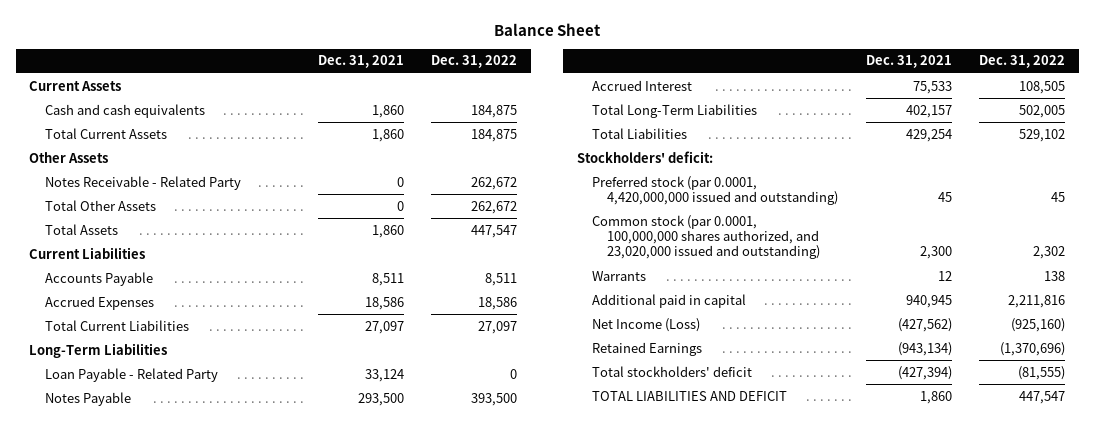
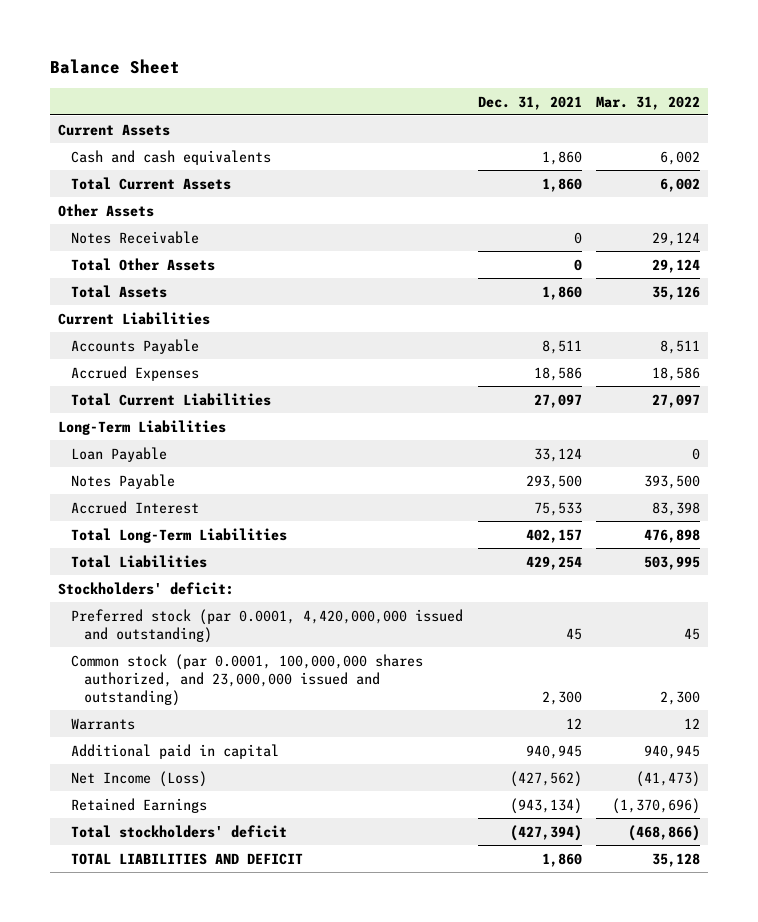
- | Dec. 31, 2021 | Dec. 31, 2022
+ | Dec. 31, 2021 | Mar. 31, 2022
- Notes Receivable - Related Party | 0 | 262,672
+ Notes Receivable | 0 | 29,124
- Loan Payable - Related Party | 33,124 | 0
+ Loan Payable | 33,124 | 0
- Common stock (par 0.0001, 100,000,000 shares authorized, and 23,020,000 issued and outstanding) | 2,300 | 2,302
+ Common stock (par 0.0001, 100,000,000 shares authorized, and 23,000,000 issued and outstanding) | 2,300 | 2,300

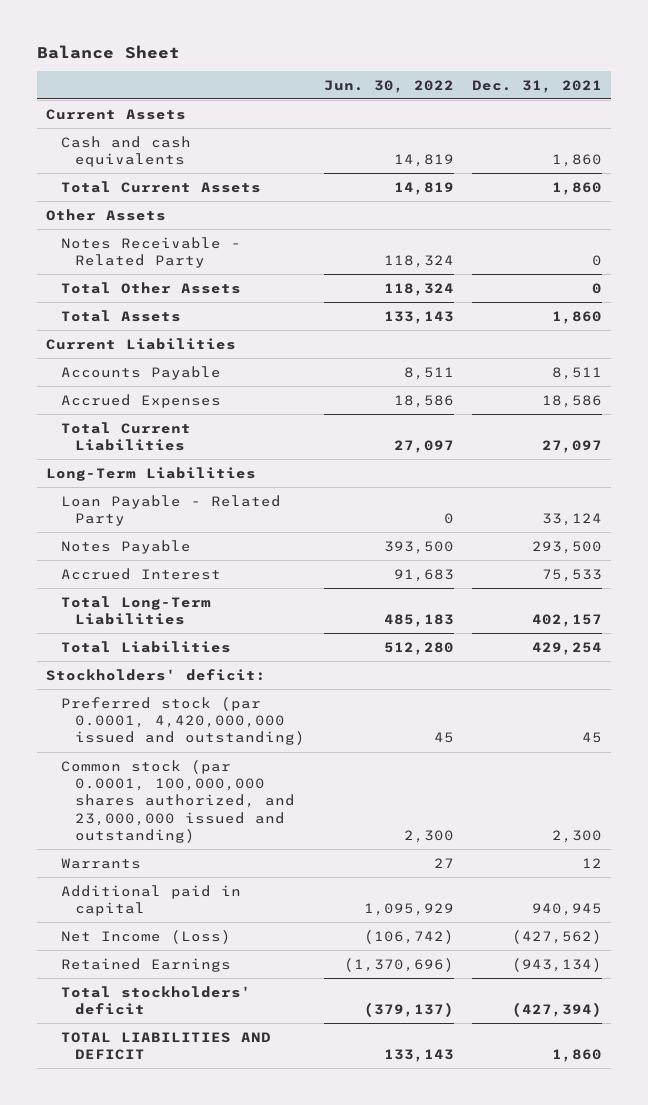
- | Dec. 31, 2021 | Mar. 31, 2022
+ | Jun. 30, 2022 | Dec. 31, 2021
- Notes Receivable | 0 | 29,124
+ Notes Receivable - Related Party | 118,324 | 0
- Loan Payable | 33,124 | 0
+ Loan Payable - Related Party | 0 | 33,124

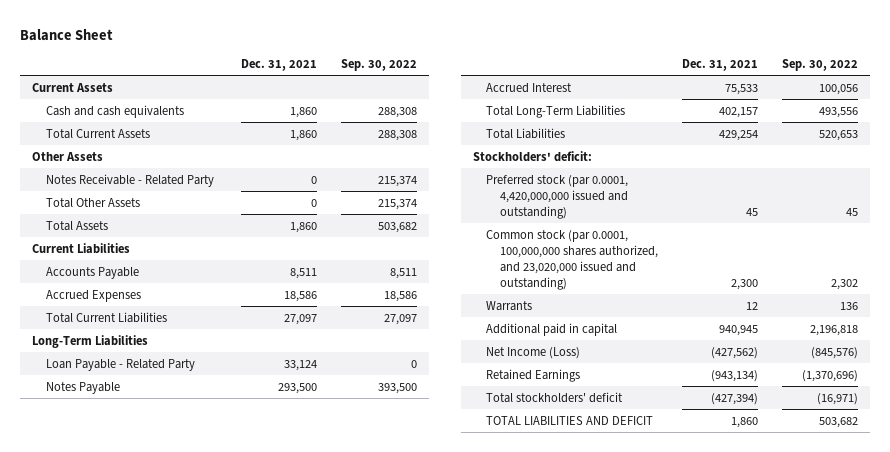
- | Jun. 30, 2022 | Dec. 31, 2021
+ | Dec. 31, 2021 | Sep. 30, 2022
- Common stock (par 0.0001, 100,000,000 shares authorized, and 23,000,000 issued and outstanding) | 2,300 | 2,300
+ Common stock (par 0.0001, 100,000,000 shares authorized, and 23,020,000 issued and outstanding) | 2,300 | 2,302

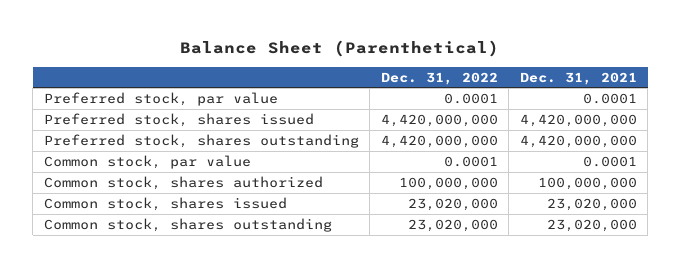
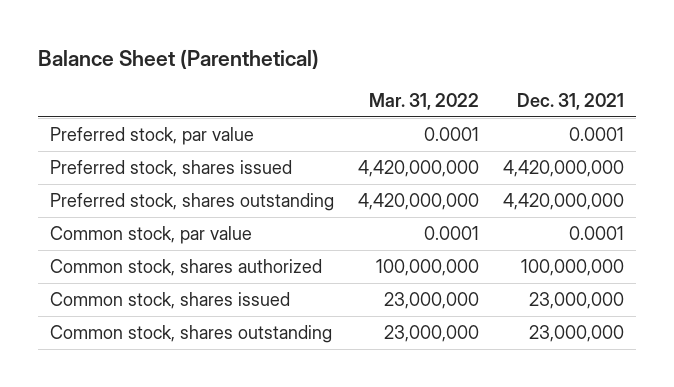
- | Dec. 31, 2022 | Dec. 31, 2021
+ | Mar. 31, 2022 | Dec. 31, 2021
- Common stock, shares issued | 23,020,000 | 23,020,000
- Common stock, shares outstanding | 23,020,000 | 23,020,000
+ Common stock, shares issued | 23,000,000 | 23,000,000
+ Common stock, shares outstanding | 23,000,000 | 23,000,000

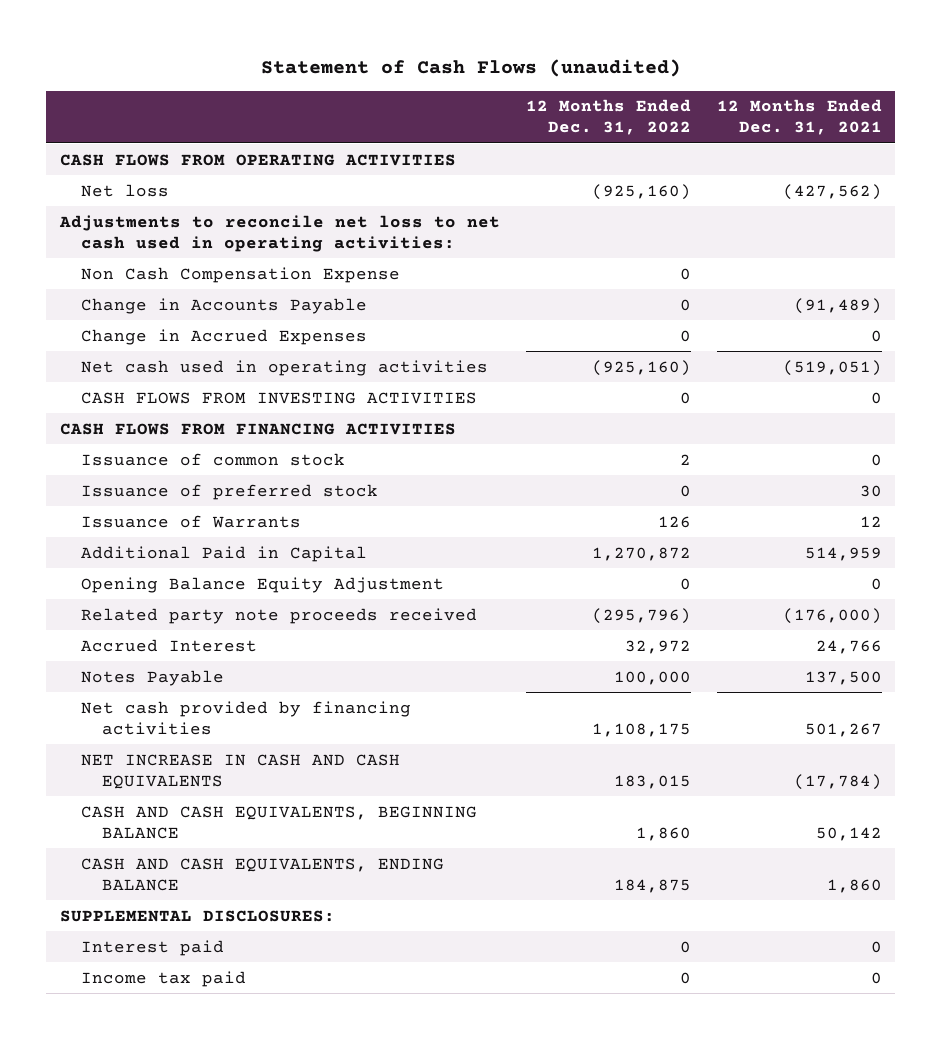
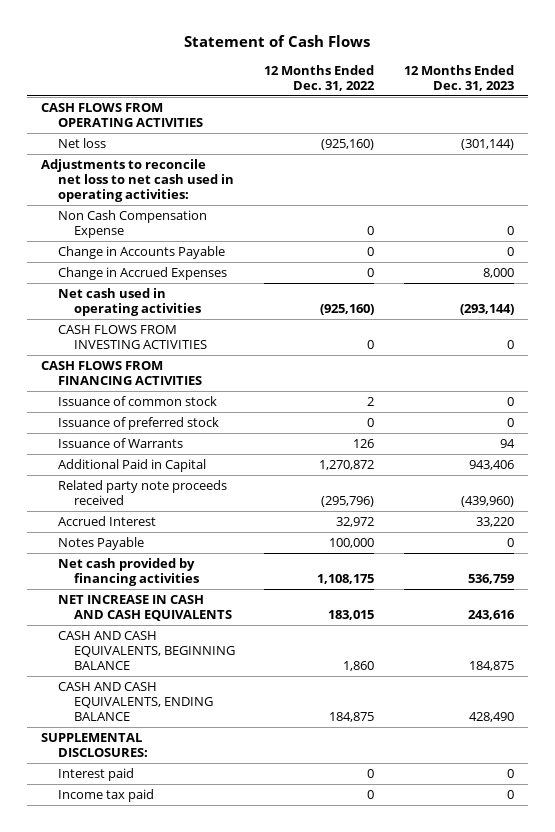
- Statement of Cash Flows (unaudited)
+ Statement of Cash Flows
- | 12 Months Ended Dec. 31, 2022 | 12 Months Ended Dec. 31, 2021
+ | 12 Months Ended Dec. 31, 2022 | 12 Months Ended Dec. 31, 2023
- Opening Balance Equity Adjustment | 0 | 0

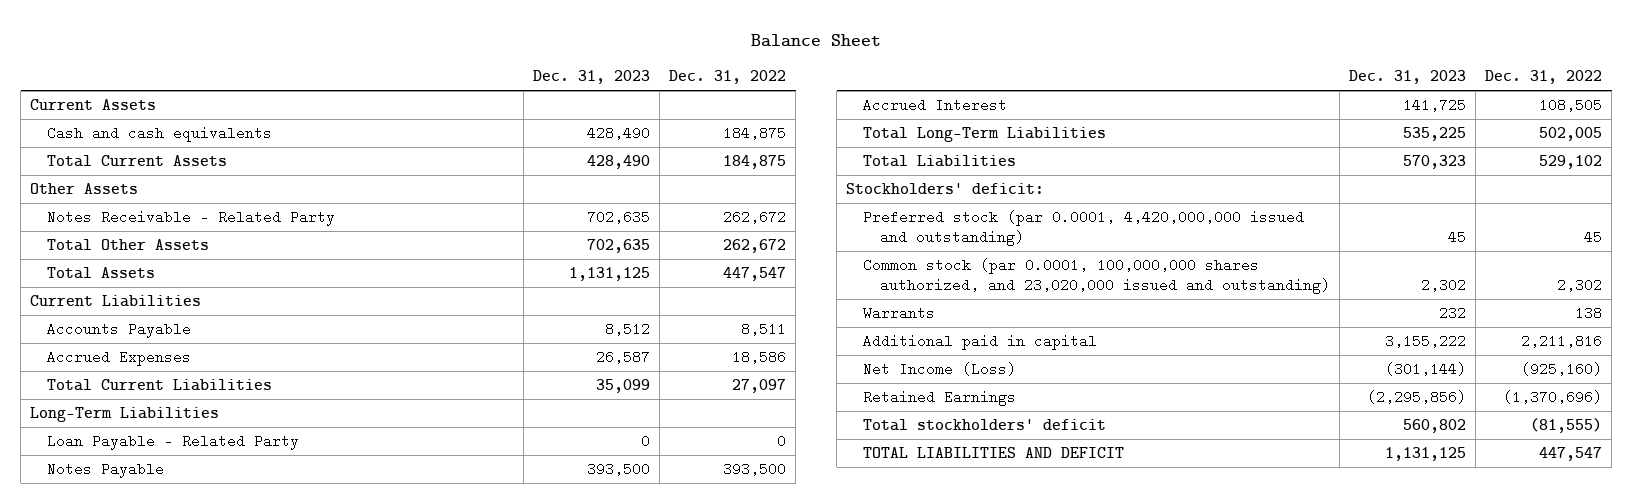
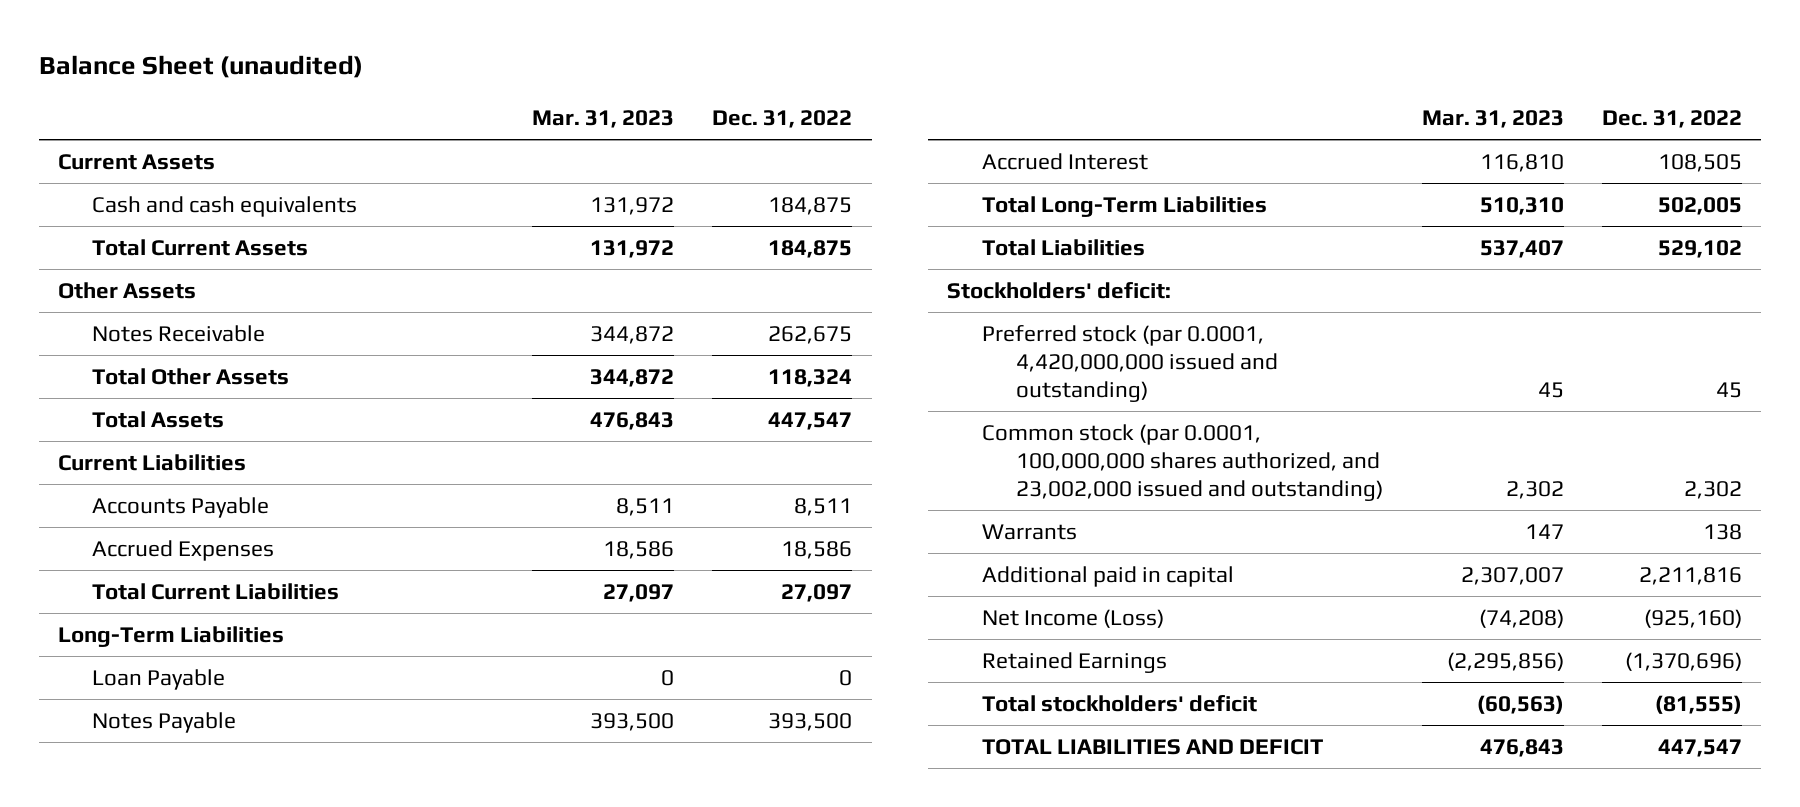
- Balance Sheet
+ Balance Sheet (unaudited)
- | Dec. 31, 2023 | Dec. 31, 2022
+ | Mar. 31, 2023 | Dec. 31, 2022
- Notes Receivable - Related Party | 702,635 | 262,672
- Total Other Assets | 702,635 | 262,672
+ Notes Receivable | 344,872 | 262,675
+ Total Other Assets | 344,872 | 118,324
- Loan Payable - Related Party | 0 | 0
+ Loan Payable | 0 | 0
- Common stock (par 0.0001, 100,000,000 shares authorized, and 23,020,000 issued and outstanding) | 2,302 | 2,302
+ Common stock (par 0.0001, 100,000,000 shares authorized, and 23,002,000 issued and outstanding) | 2,302 | 2,302

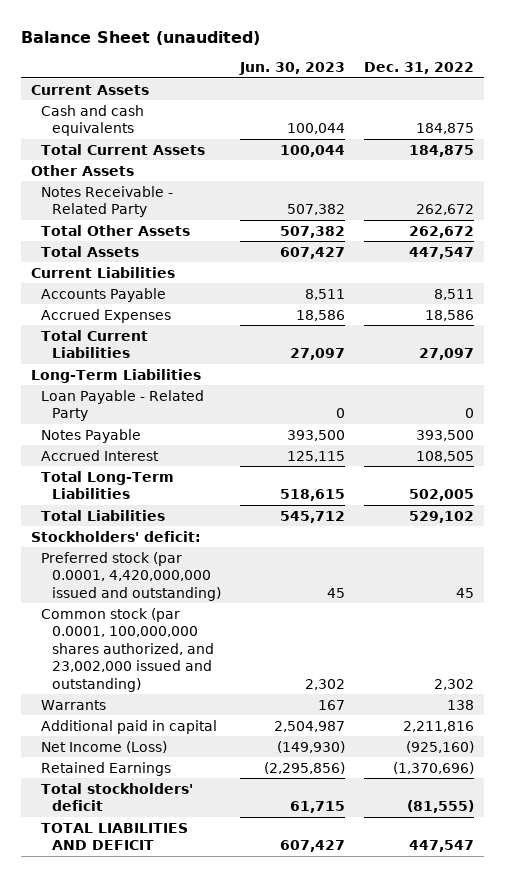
- | Mar. 31, 2023 | Dec. 31, 2022
+ | Jun. 30, 2023 | Dec. 31, 2022
- Notes Receivable | 344,872 | 262,675
- Total Other Assets | 344,872 | 118,324
+ Notes Receivable - Related Party | 507,382 | 262,672
+ Total Other Assets | 507,382 | 262,672
- Loan Payable | 0 | 0
+ Loan Payable - Related Party | 0 | 0

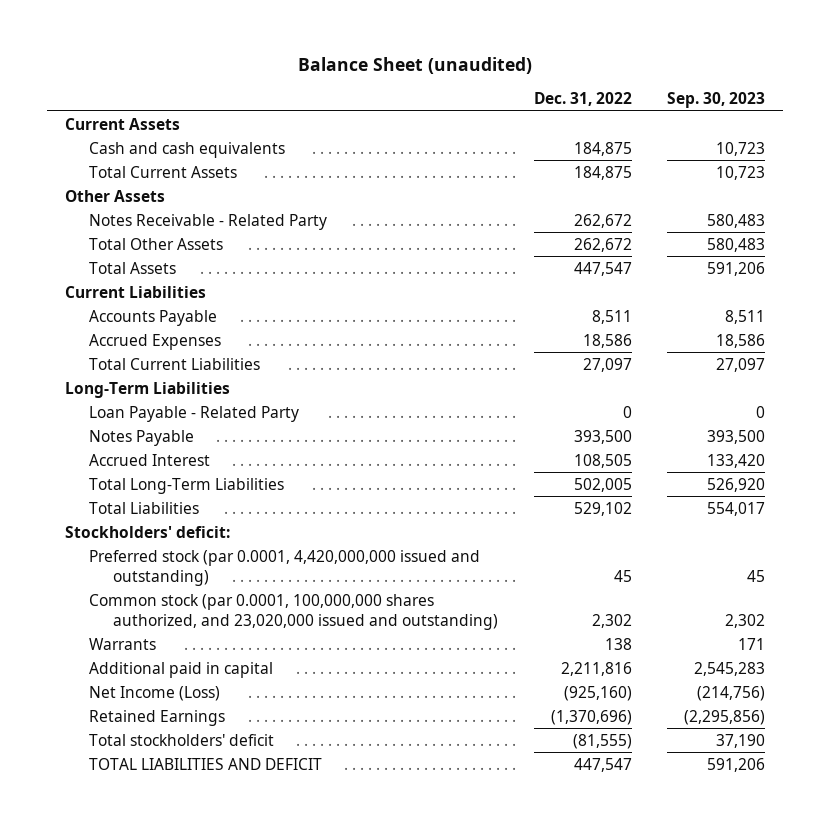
- | Jun. 30, 2023 | Dec. 31, 2022
+ | Dec. 31, 2022 | Sep. 30, 2023
- Common stock (par 0.0001, 100,000,000 shares authorized, and 23,002,000 issued and outstanding) | 2,302 | 2,302
+ Common stock (par 0.0001, 100,000,000 shares authorized, and 23,020,000 issued and outstanding) | 2,302 | 2,302

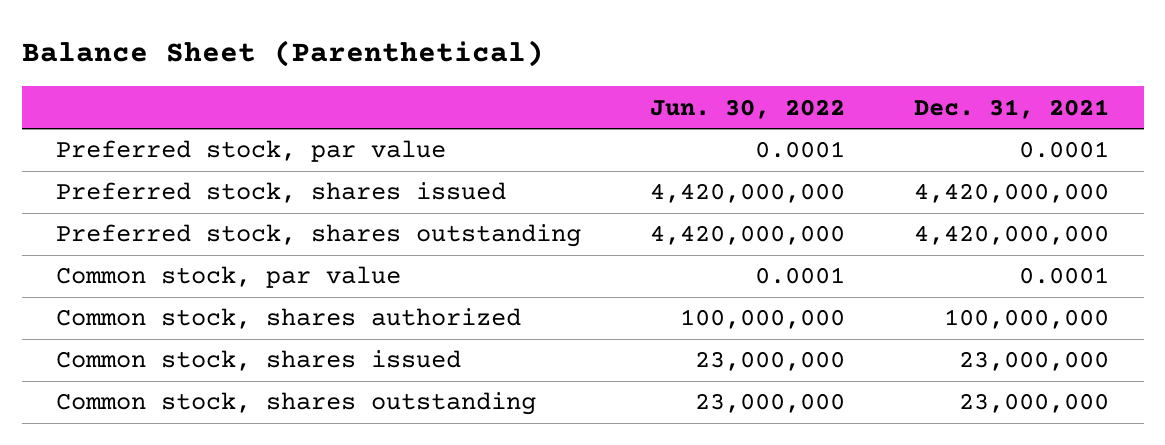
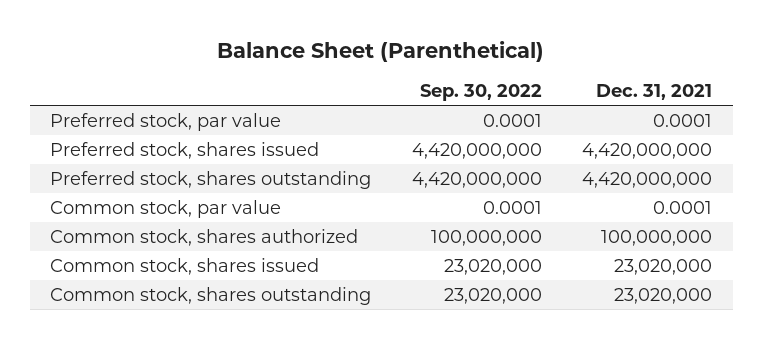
- | Jun. 30, 2022 | Dec. 31, 2021
+ | Sep. 30, 2022 | Dec. 31, 2021
- Common stock, shares issued | 23,000,000 | 23,000,000
- Common stock, shares outstanding | 23,000,000 | 23,000,000
+ Common stock, shares issued | 23,020,000 | 23,020,000
+ Common stock, shares outstanding | 23,020,000 | 23,020,000

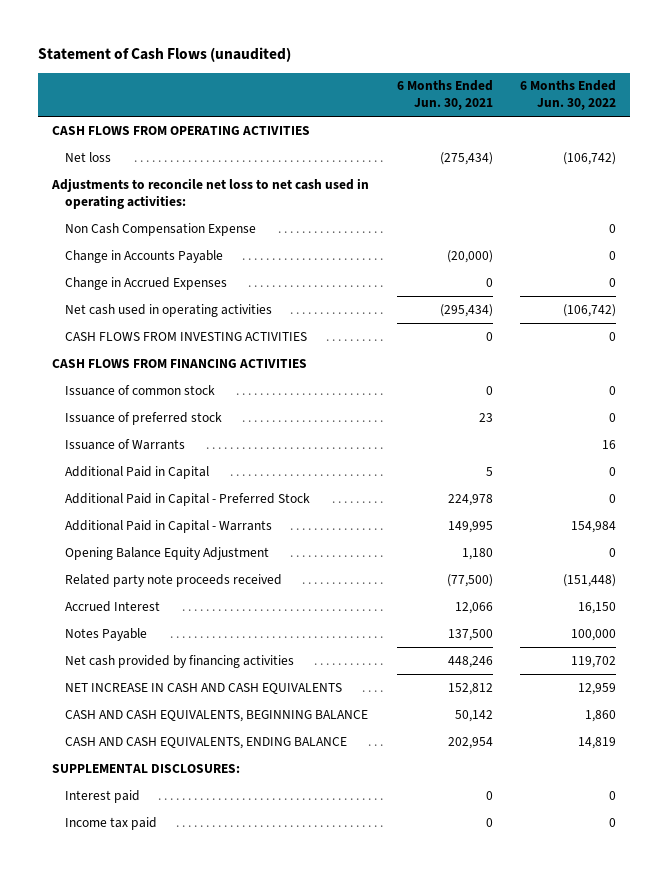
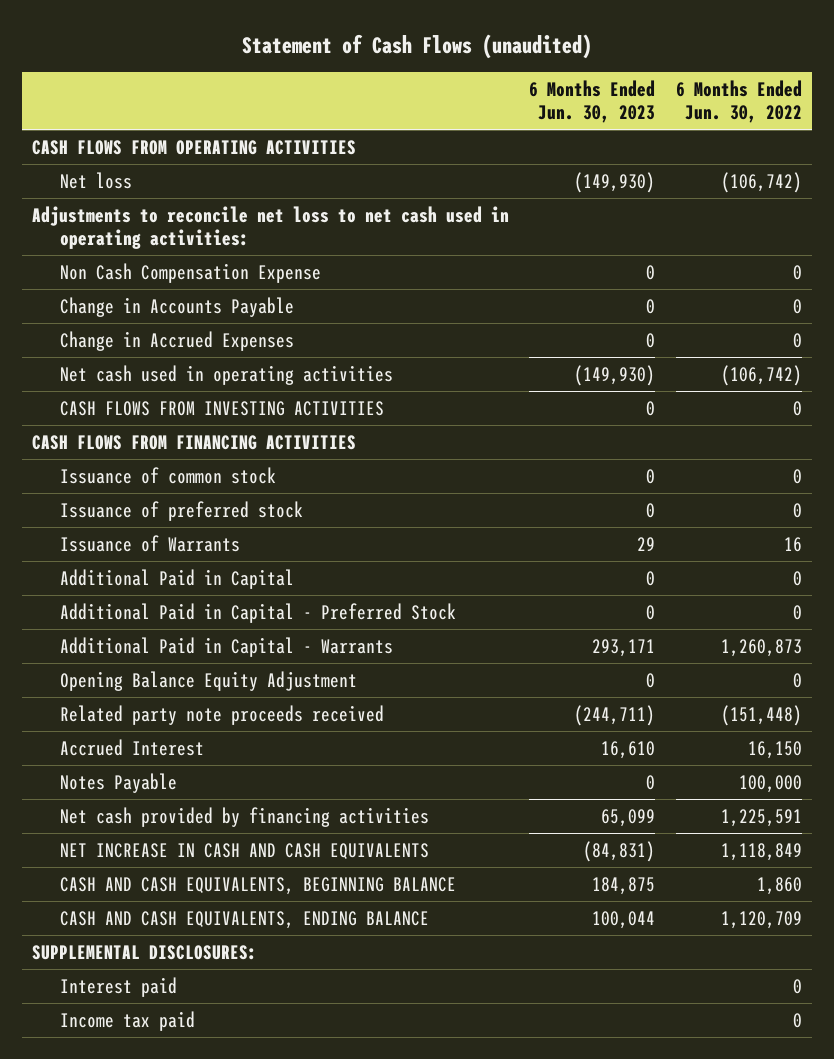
- | 6 Months Ended Jun. 30, 2021 | 6 Months Ended Jun. 30, 2022
+ | 6 Months Ended Jun. 30, 2023 | 6 Months Ended Jun. 30, 2022
- Additional Paid in Capital - Warrants | 149,995 | 154,984
+ Additional Paid in Capital - Warrants | 293,171 | 1,260,873
- Net cash provided by financing activities | 448,246 | 119,702
- NET INCREASE IN CASH AND CASH EQUIVALENTS | 152,812 | 12,959
+ Net cash provided by financing activities | 65,099 | 1,225,591
+ NET INCREASE IN CASH AND CASH EQUIVALENTS | (84,831) | 1,118,849
- CASH AND CASH EQUIVALENTS, ENDING BALANCE | 202,954 | 14,819
+ CASH AND CASH EQUIVALENTS, ENDING BALANCE | 100,044 | 1,120,709

